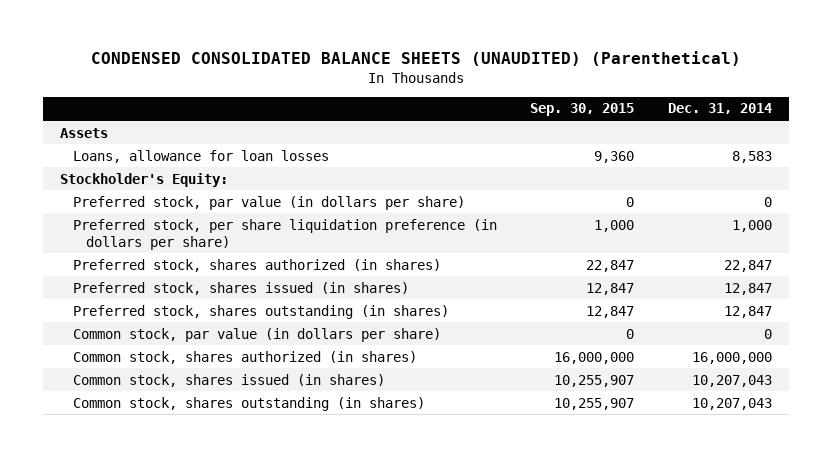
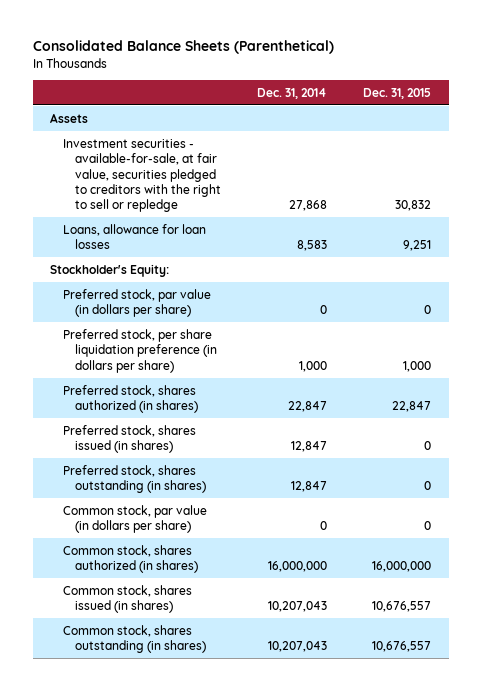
- CONDENSED CONSOLIDATED BALANCE SHEETS (UNAUDITED) (Parenthetical)
+ Consolidated Balance Sheets (Parenthetical)
- | Sep. 30, 2015 | Dec. 31, 2014
+ | Dec. 31, 2014 | Dec. 31, 2015
+ Investment securities - available-for-sale, at fair value, securities pledged to creditors with the right to sell or repledge | 27,868 | 30,832

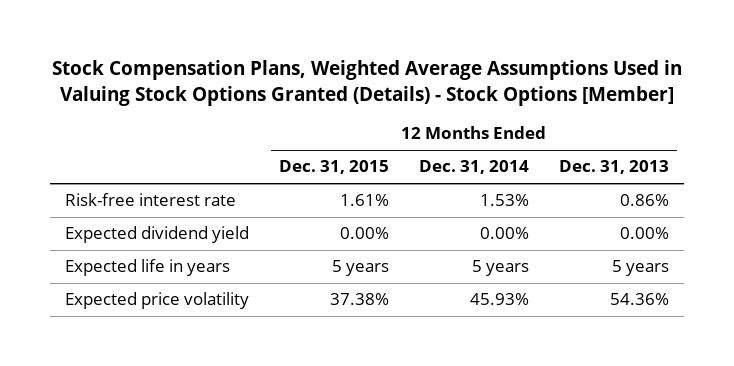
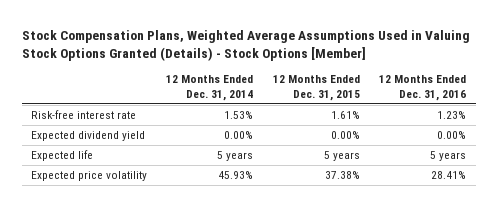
- | 12 Months Ended Dec. 31, 2015 | 12 Months Ended Dec. 31, 2014 | 12 Months Ended Dec. 31, 2013
+ | 12 Months Ended Dec. 31, 2014 | 12 Months Ended Dec. 31, 2015 | 12 Months Ended Dec. 31, 2016
- Expected life in years | 5 years | 5 years | 5 years
+ Expected life | 5 years | 5 years | 5 years

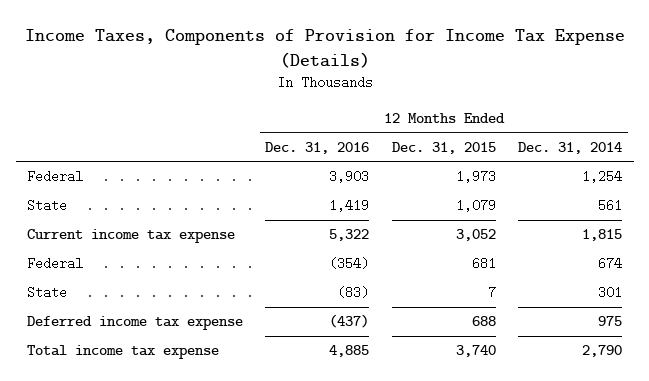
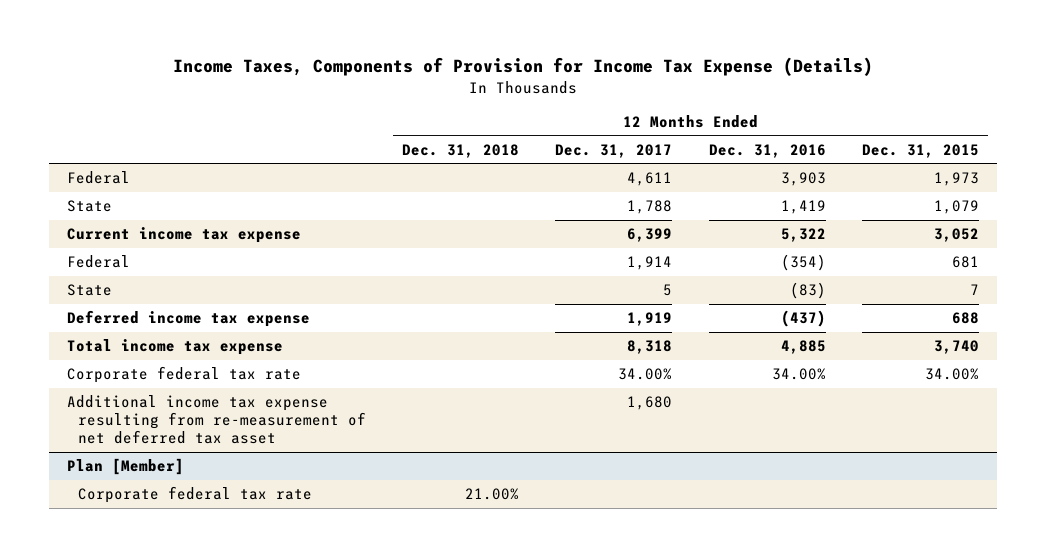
- | 12 Months Ended Dec. 31, 2016 | 12 Months Ended Dec. 31, 2015 | 12 Months Ended Dec. 31, 2014
+ | 12 Months Ended Dec. 31, 2018 | 12 Months Ended Dec. 31, 2017 | 12 Months Ended Dec. 31, 2016 | 12 Months Ended Dec. 31, 2015
+ Corporate federal tax rate | | 34.00% | 34.00% | 34.00%
+ Additional income tax expense resulting from re-measurement of net deferred tax asset | | 1,680 | |
+ Plan [Member]
+ Corporate federal tax rate | 21.00% | | |

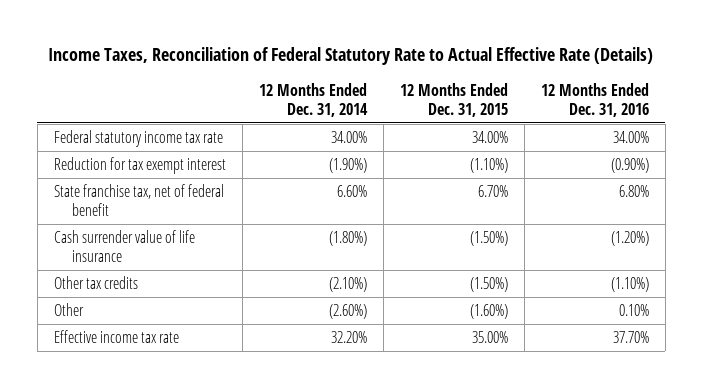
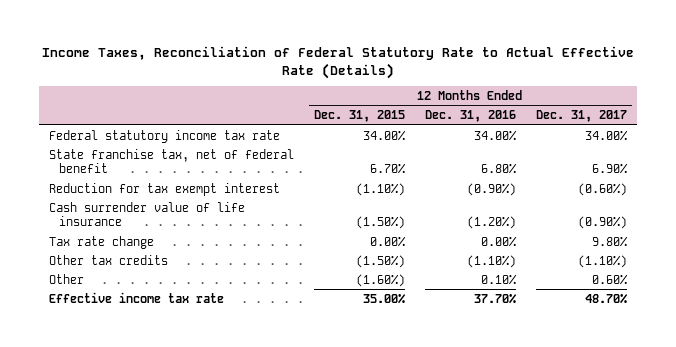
- | 12 Months Ended Dec. 31, 2014 | 12 Months Ended Dec. 31, 2015 | 12 Months Ended Dec. 31, 2016
+ | 12 Months Ended Dec. 31, 2015 | 12 Months Ended Dec. 31, 2016 | 12 Months Ended Dec. 31, 2017
moved down: Reduction for tax exempt interest | (1.10%) | (0.90%) | (0.60%)
+ Tax rate change | 0.00% | 0.00% | 9.80%

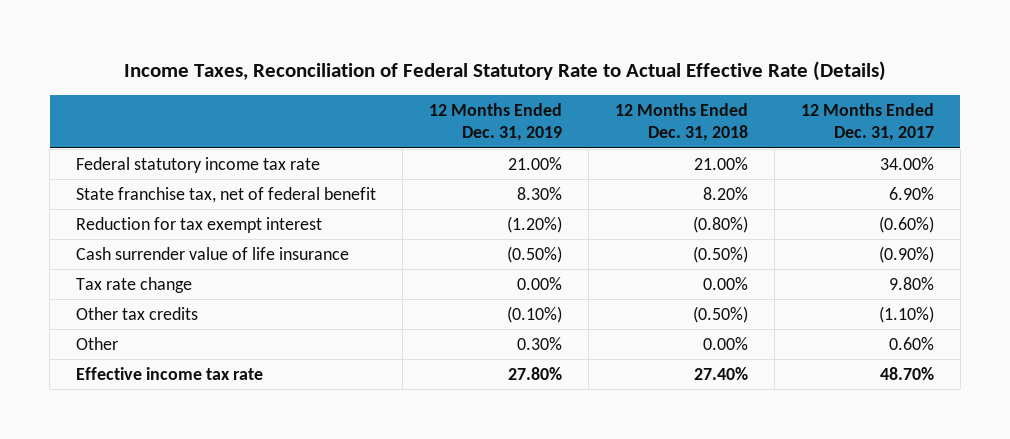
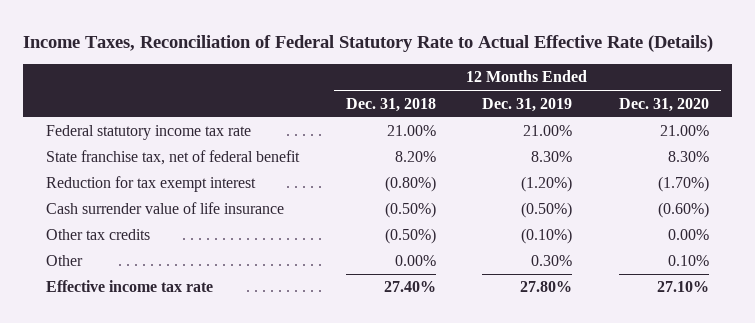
- | 12 Months Ended Dec. 31, 2019 | 12 Months Ended Dec. 31, 2018 | 12 Months Ended Dec. 31, 2017
+ | 12 Months Ended Dec. 31, 2018 | 12 Months Ended Dec. 31, 2019 | 12 Months Ended Dec. 31, 2020
- Tax rate change | 0.00% | 0.00% | 9.80%

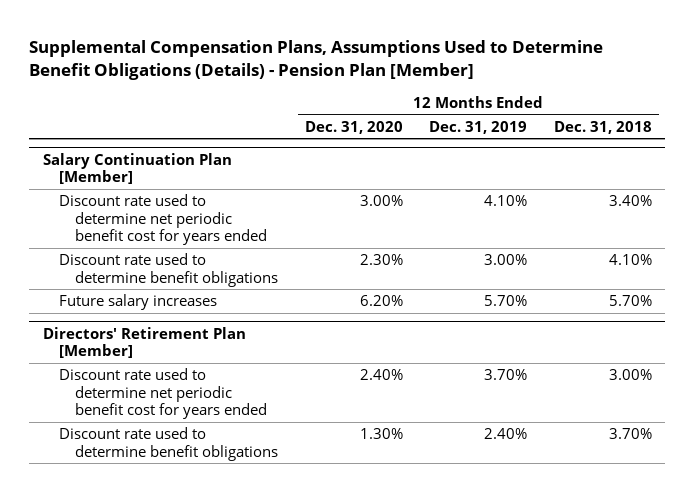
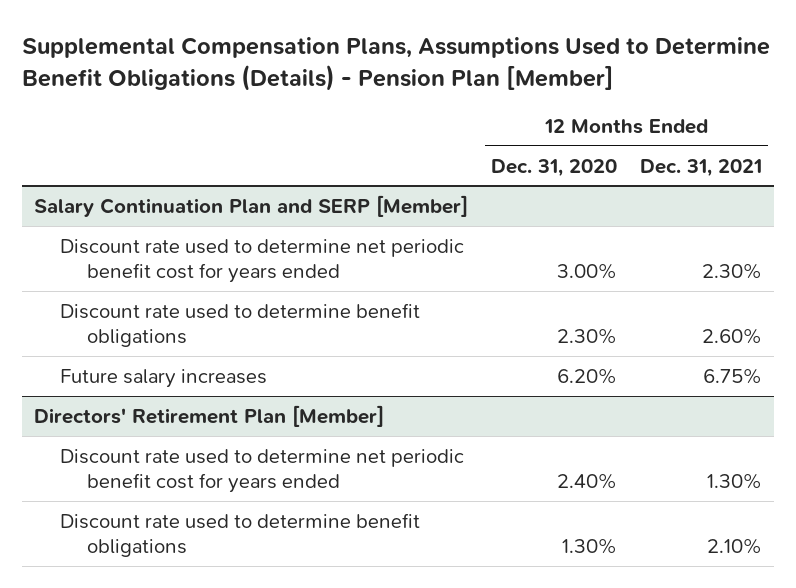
- | 12 Months Ended Dec. 31, 2020 | 12 Months Ended Dec. 31, 2019 | 12 Months Ended Dec. 31, 2018
+ | 12 Months Ended Dec. 31, 2020 | 12 Months Ended Dec. 31, 2021
- Salary Continuation Plan [Member]
+ Salary Continuation Plan and SERP [Member]

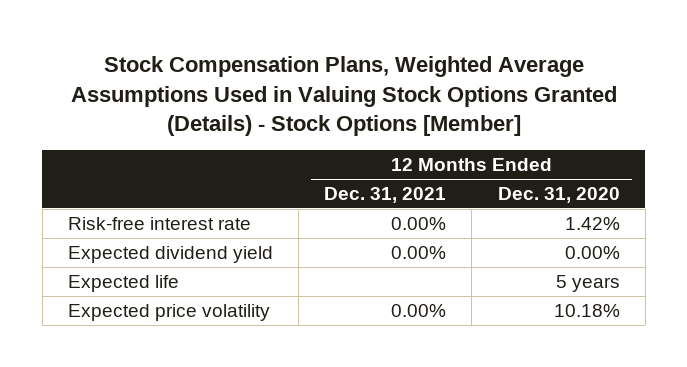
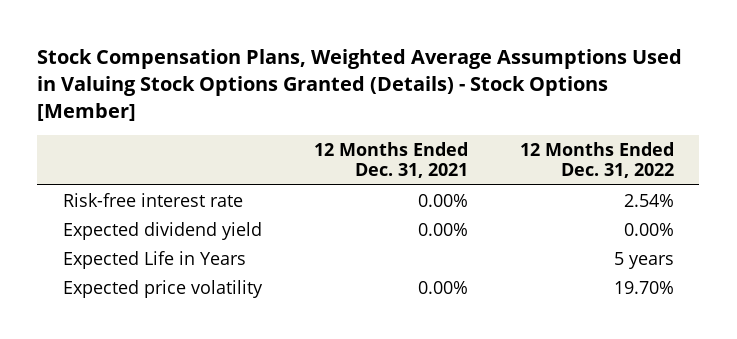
- | 12 Months Ended Dec. 31, 2021 | 12 Months Ended Dec. 31, 2020
+ | 12 Months Ended Dec. 31, 2021 | 12 Months Ended Dec. 31, 2022
- Expected life | | 5 years
+ Expected Life in Years | | 5 years

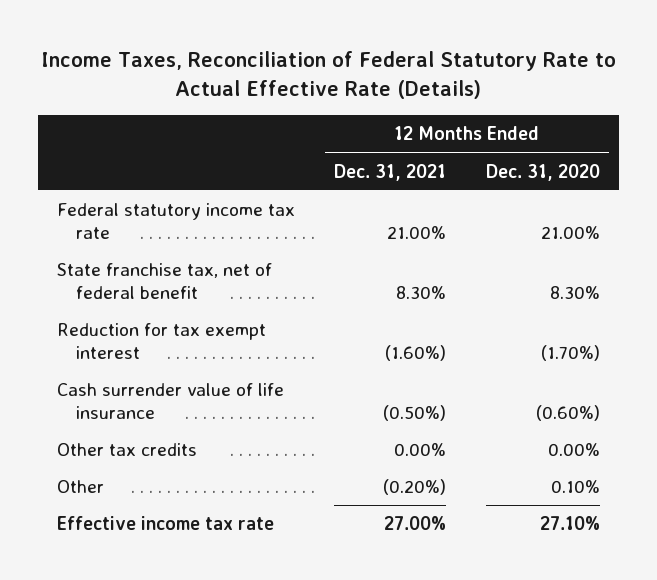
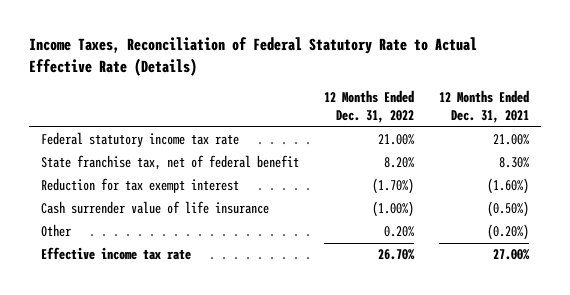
- | 12 Months Ended Dec. 31, 2021 | 12 Months Ended Dec. 31, 2020
+ | 12 Months Ended Dec. 31, 2022 | 12 Months Ended Dec. 31, 2021
- Other tax credits | 0.00% | 0.00%

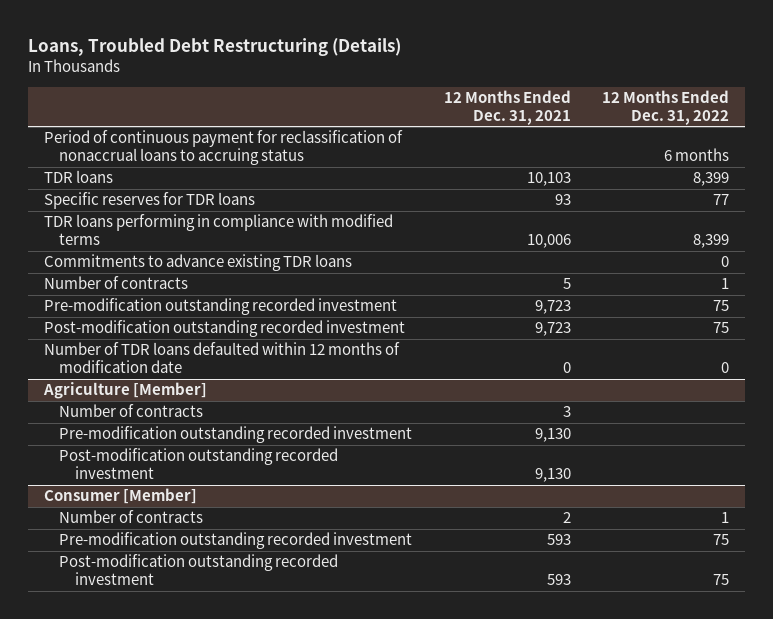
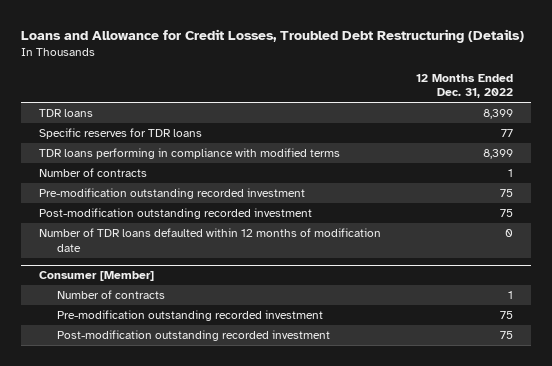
- Loans, Troubled Debt Restructuring (Details)
+ Loans and Allowance for Credit Losses, Troubled Debt Restructuring (Details)
- | 12 Months Ended Dec. 31, 2021 | 12 Months Ended Dec. 31, 2022
+ | 12 Months Ended Dec. 31, 2022
- Period of continuous payment for reclassification of nonaccrual loans to accruing status | | 6 months
- Commitments to advance existing TDR loans | | 0
- Agriculture [Member]
- Number of contracts | 3 |
- Pre-modification outstanding recorded investment | 9,130 |
- Post-modification outstanding recorded investment | 9,130 |

